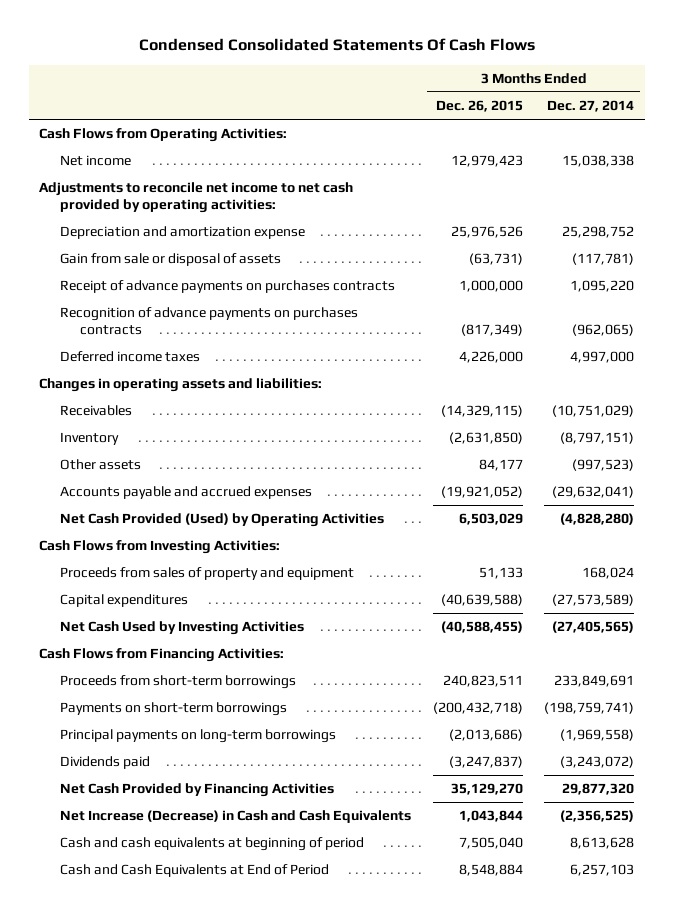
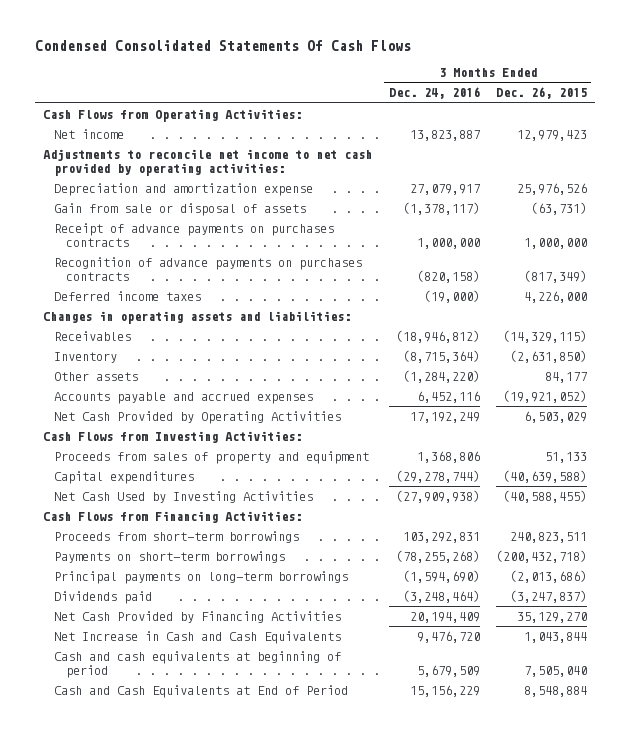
- | 3 Months Ended Dec. 26, 2015 | 3 Months Ended Dec. 27, 2014
+ | 3 Months Ended Dec. 24, 2016 | 3 Months Ended Dec. 26, 2015
- Net Cash Provided (Used) by Operating Activities | 6,503,029 | (4,828,280)
+ Net Cash Provided by Operating Activities | 17,192,249 | 6,503,029
- Net Increase (Decrease) in Cash and Cash Equivalents | 1,043,844 | (2,356,525)
+ Net Increase in Cash and Cash Equivalents | 9,476,720 | 1,043,844

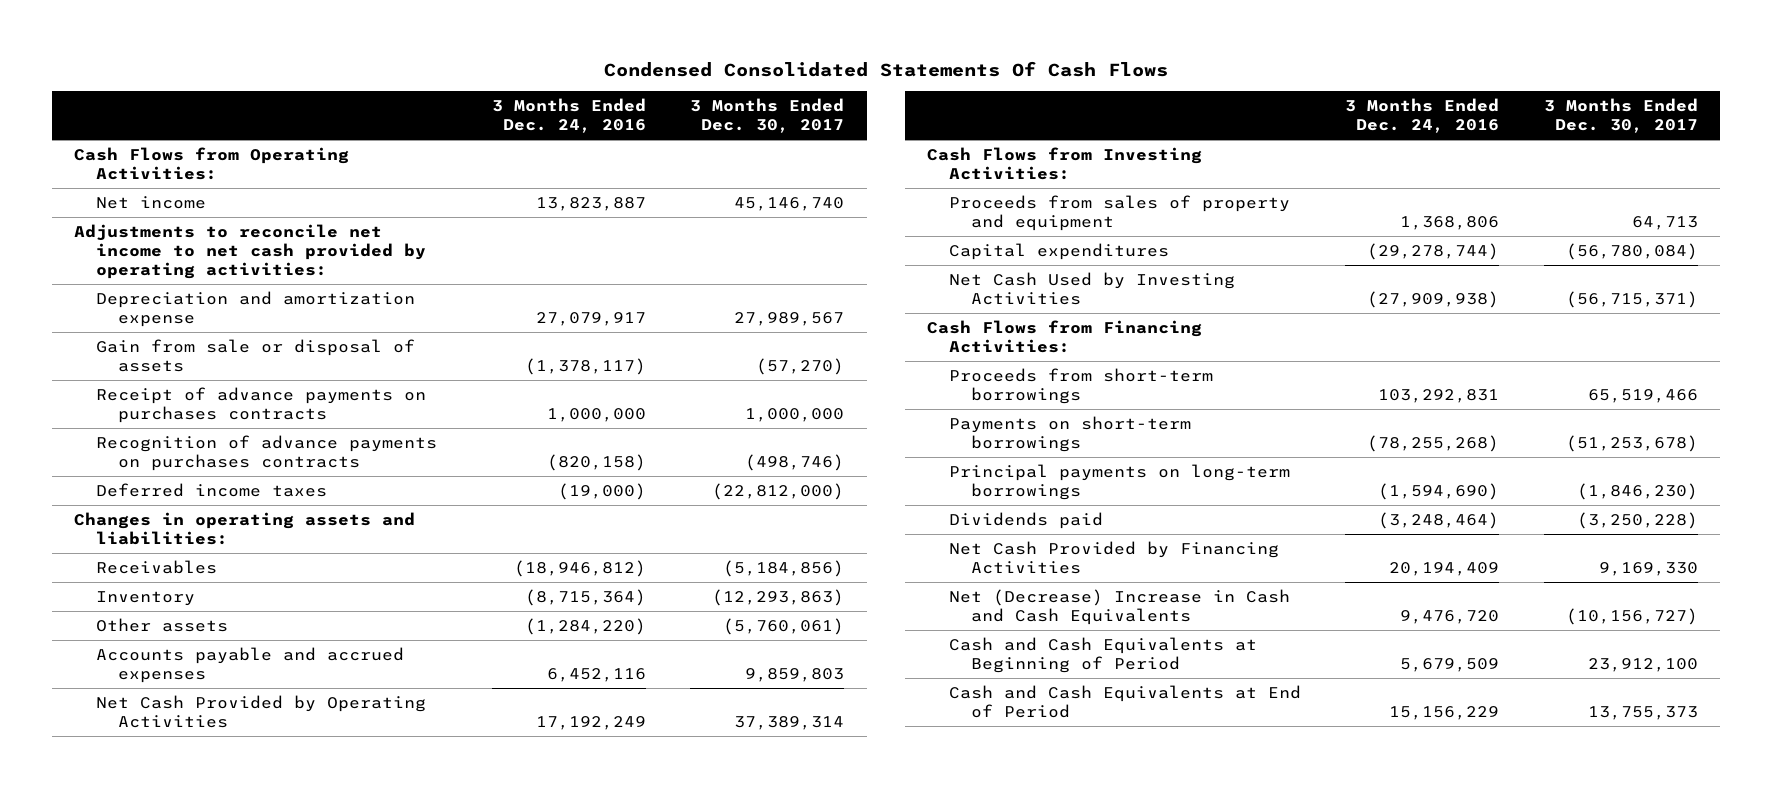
- | 3 Months Ended Dec. 24, 2016 | 3 Months Ended Dec. 26, 2015
+ | 3 Months Ended Dec. 24, 2016 | 3 Months Ended Dec. 30, 2017
- Net Increase in Cash and Cash Equivalents | 9,476,720 | 1,043,844
- Cash and cash equivalents at beginning of period | 5,679,509 | 7,505,040
+ Net (Decrease) Increase in Cash and Cash Equivalents | 9,476,720 | (10,156,727)
+ Cash and Cash Equivalents at Beginning of Period | 5,679,509 | 23,912,100

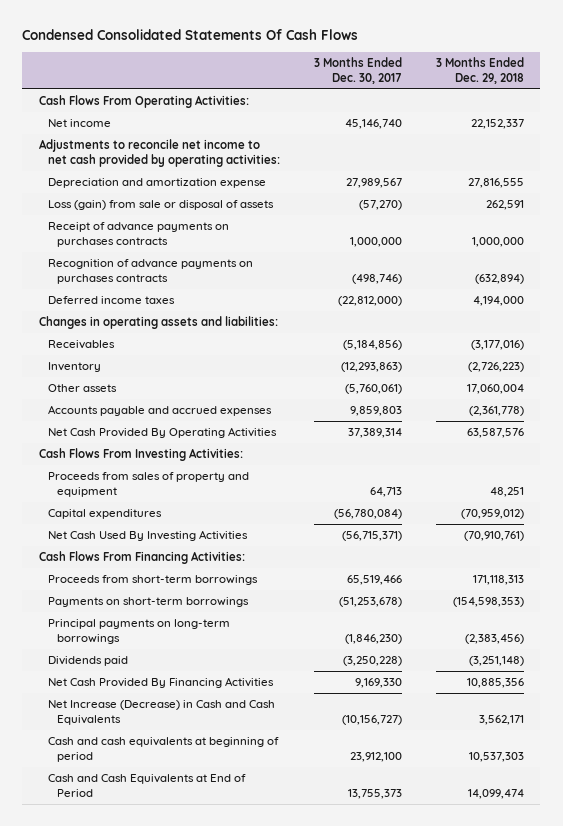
- | 3 Months Ended Dec. 24, 2016 | 3 Months Ended Dec. 30, 2017
+ | 3 Months Ended Dec. 30, 2017 | 3 Months Ended Dec. 29, 2018
- Cash Flows from Operating Activities:
+ Cash Flows From Operating Activities:
- Gain from sale or disposal of assets | (1,378,117) | (57,270)
+ Loss (gain) from sale or disposal of assets | (57,270) | 262,591
- Net Cash Provided by Operating Activities | 17,192,249 | 37,389,314
- Cash Flows from Investing Activities:
+ Net Cash Provided By Operating Activities | 37,389,314 | 63,587,576
+ Cash Flows From Investing Activities:
- Net Cash Used by Investing Activities | (27,909,938) | (56,715,371)
- Cash Flows from Financing Activities:
+ Net Cash Used By Investing Activities | (56,715,371) | (70,910,761)
+ Cash Flows From Financing Activities:
- Net Cash Provided by Financing Activities | 20,194,409 | 9,169,330
- Net (Decrease) Increase in Cash and Cash Equivalents | 9,476,720 | (10,156,727)
- Cash and Cash Equivalents at Beginning of Period | 5,679,509 | 23,912,100
+ Net Cash Provided By Financing Activities | 9,169,330 | 10,885,356
+ Net Increase (Decrease) in Cash and Cash Equivalents | (10,156,727) | 3,562,171
+ Cash and cash equivalents at beginning of period | 23,912,100 | 10,537,303

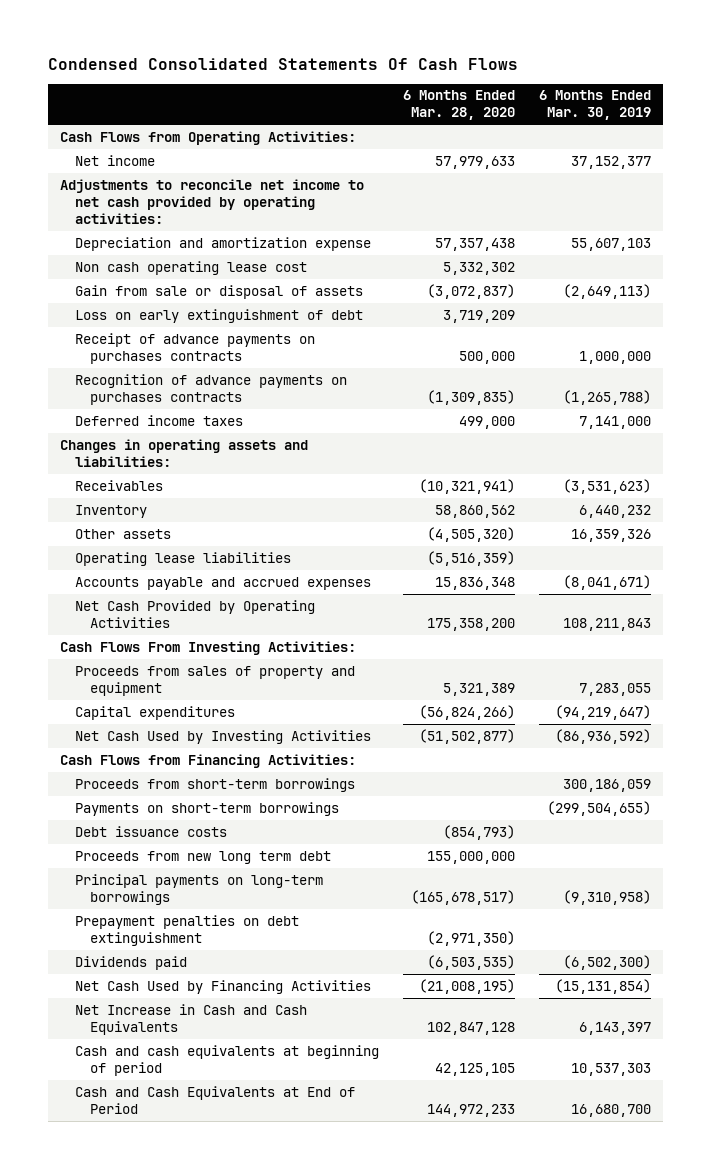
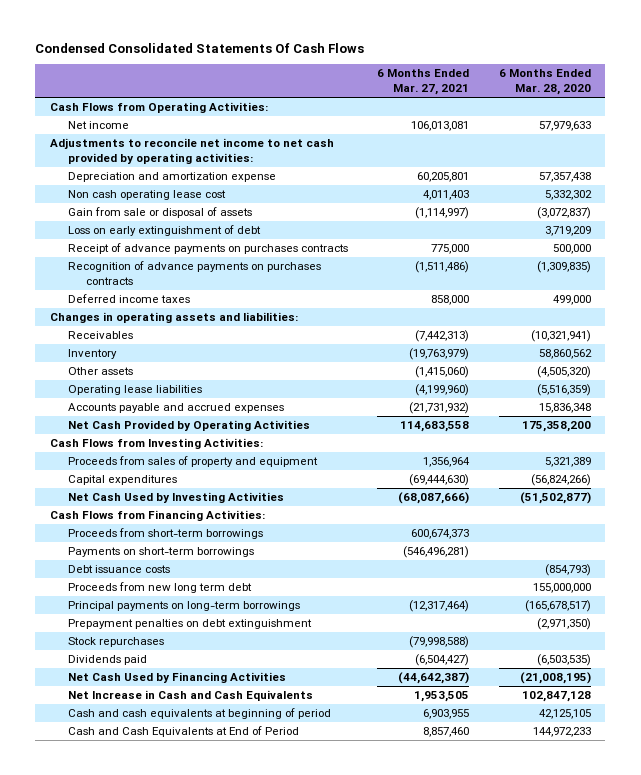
- | 6 Months Ended Mar. 28, 2020 | 6 Months Ended Mar. 30, 2019
+ | 6 Months Ended Mar. 27, 2021 | 6 Months Ended Mar. 28, 2020
- Cash Flows From Investing Activities:
+ Cash Flows from Investing Activities:
+ Stock repurchases | (79,998,588) |

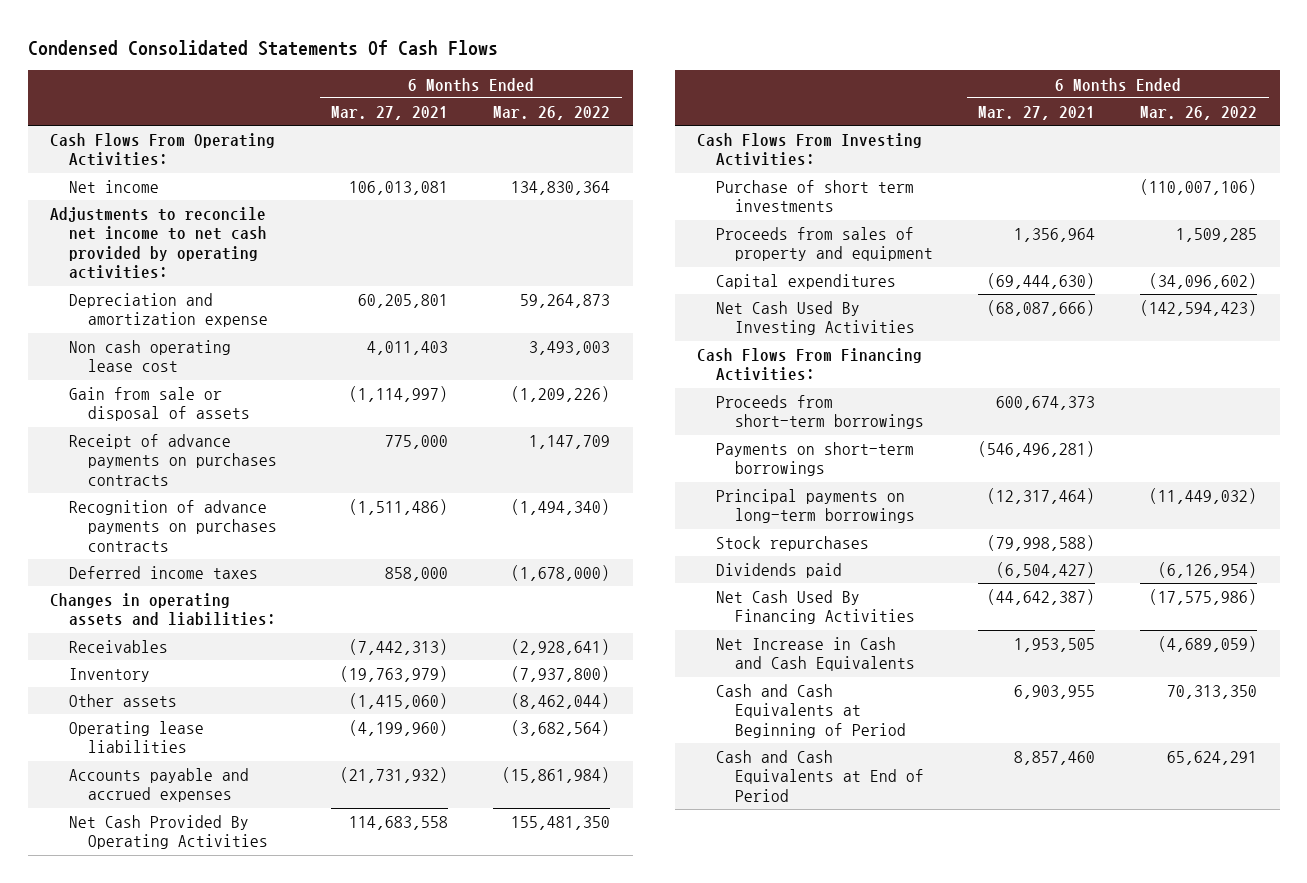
- | 6 Months Ended Mar. 27, 2021 | 6 Months Ended Mar. 28, 2020
+ | 6 Months Ended Mar. 27, 2021 | 6 Months Ended Mar. 26, 2022
- Cash Flows from Operating Activities:
+ Cash Flows From Operating Activities:
- Loss on early extinguishment of debt | | 3,719,209
- Net Cash Provided by Operating Activities | 114,683,558 | 175,358,200
- Cash Flows from Investing Activities:
+ Net Cash Provided By Operating Activities | 114,683,558 | 155,481,350
+ Cash Flows From Investing Activities:
+ Purchase of short term investments | | (110,007,106)
- Net Cash Used by Investing Activities | (68,087,666) | (51,502,877)
- Cash Flows from Financing Activities:
+ Net Cash Used By Investing Activities | (68,087,666) | (142,594,423)
+ Cash Flows From Financing Activities:
- Debt issuance costs | | (854,793)
- Proceeds from new long term debt | | 155,000,000
- Prepayment penalties on debt extinguishment | | (2,971,350)
- Net Cash Used by Financing Activities | (44,642,387) | (21,008,195)
+ Net Cash Used By Financing Activities | (44,642,387) | (17,575,986)
- Cash and cash equivalents at beginning of period | 6,903,955 | 42,125,105
+ Cash and Cash Equivalents at Beginning of Period | 6,903,955 | 70,313,350

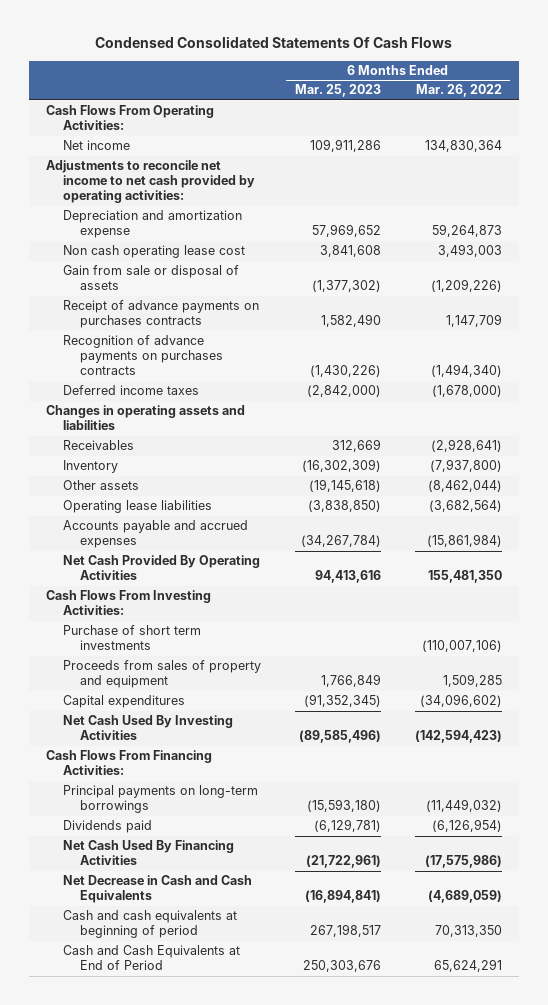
- | 6 Months Ended Mar. 27, 2021 | 6 Months Ended Mar. 26, 2022
+ | 6 Months Ended Mar. 25, 2023 | 6 Months Ended Mar. 26, 2022
- Changes in operating assets and liabilities:
+ Changes in operating assets and liabilities
- Proceeds from short-term borrowings | 600,674,373 |
- Payments on short-term borrowings | (546,496,281) |
- Stock repurchases | (79,998,588) |
- Net Increase in Cash and Cash Equivalents | 1,953,505 | (4,689,059)
- Cash and Cash Equivalents at Beginning of Period | 6,903,955 | 70,313,350
+ Net Decrease in Cash and Cash Equivalents | (16,894,841) | (4,689,059)
+ Cash and cash equivalents at beginning of period | 267,198,517 | 70,313,350

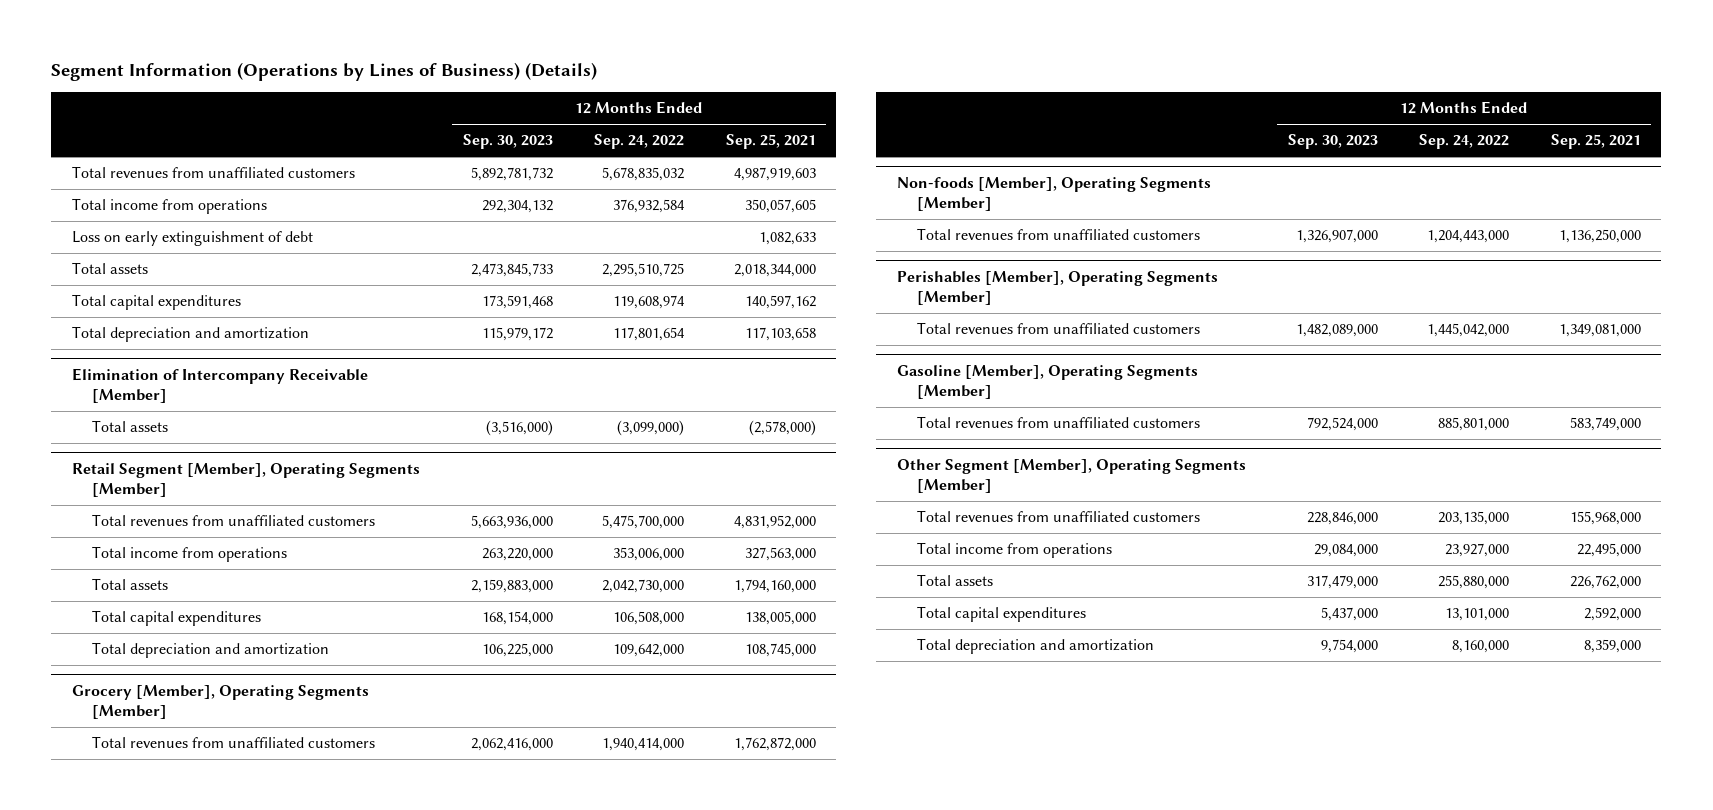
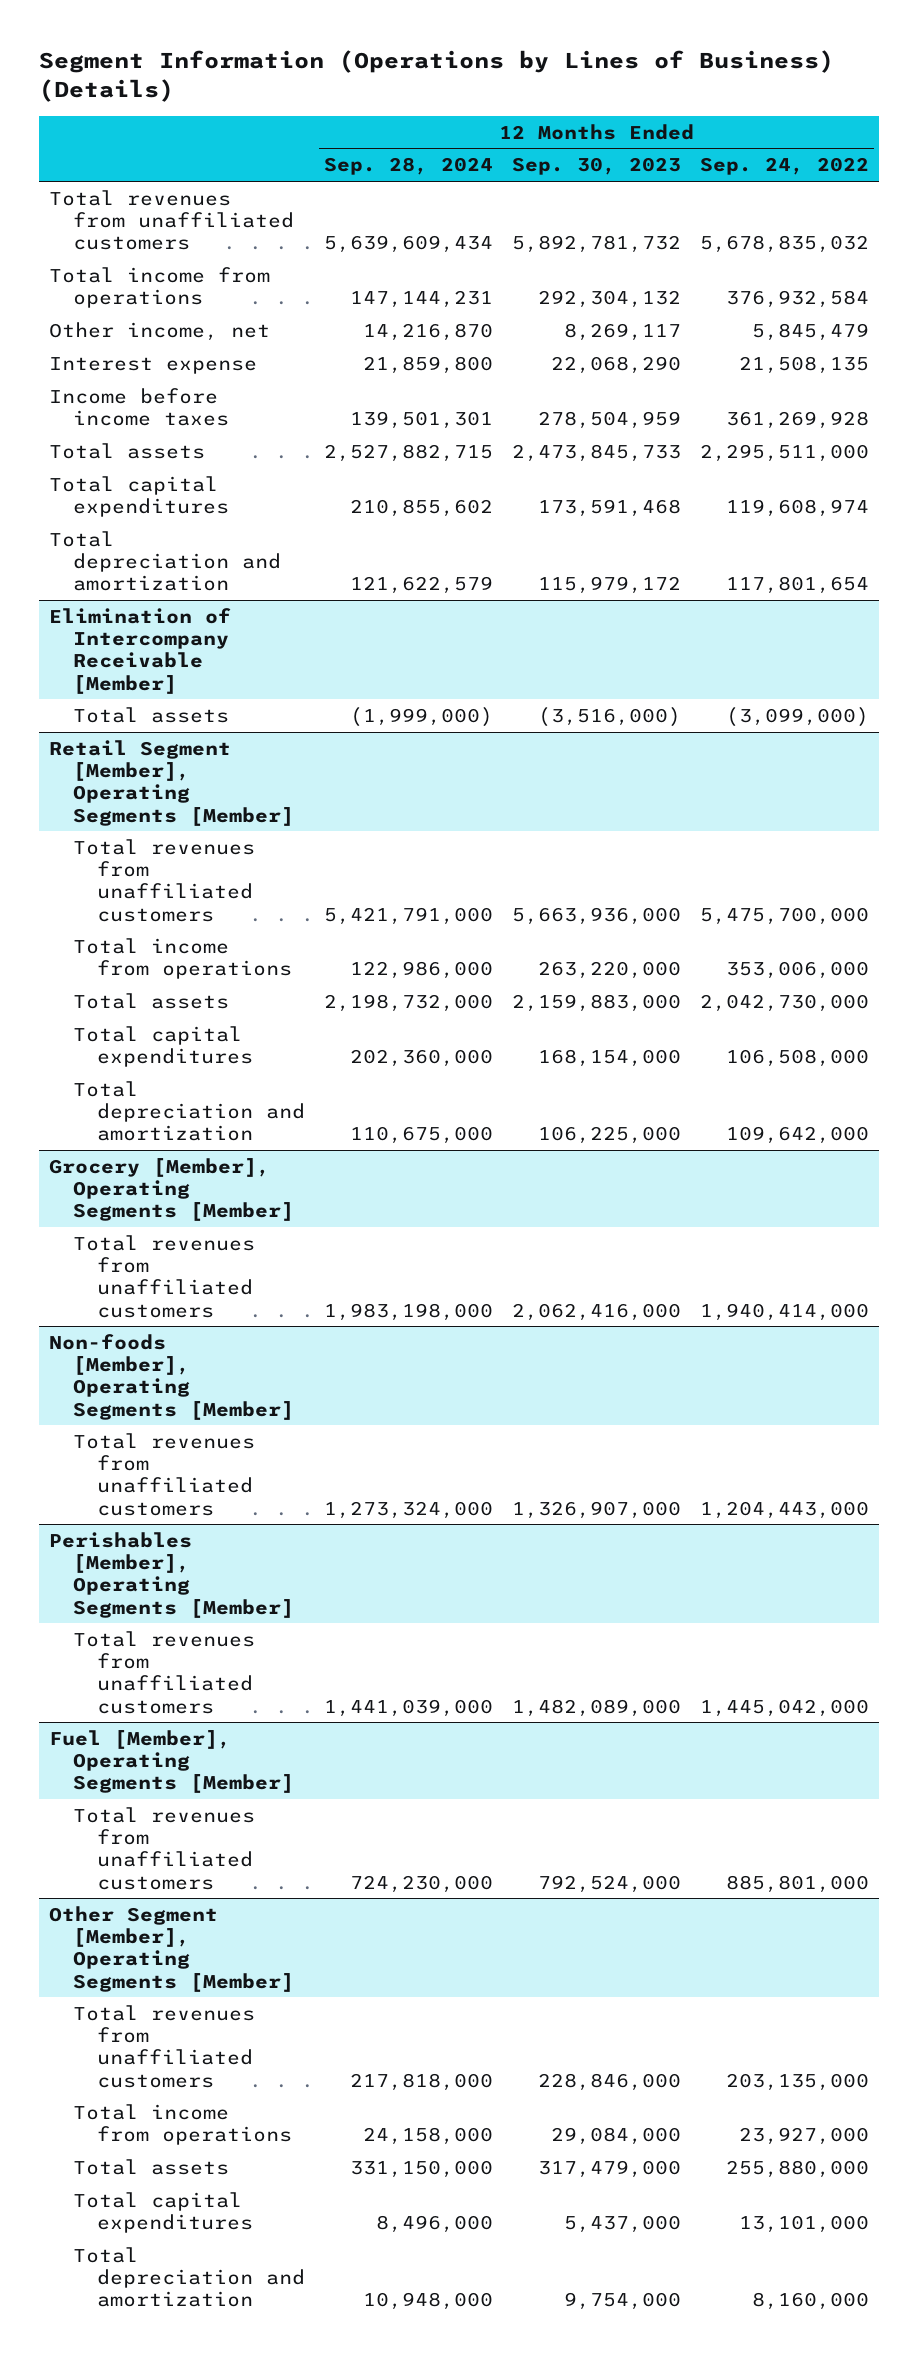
- | 12 Months Ended Sep. 30, 2023 | 12 Months Ended Sep. 24, 2022 | 12 Months Ended Sep. 25, 2021
+ | 12 Months Ended Sep. 28, 2024 | 12 Months Ended Sep. 30, 2023 | 12 Months Ended Sep. 24, 2022
- Loss on early extinguishment of debt | | | 1,082,633
- Total assets | 2,473,845,733 | 2,295,510,725 | 2,018,344,000
+ Other income, net | 14,216,870 | 8,269,117 | 5,845,479
+ Interest expense | 21,859,800 | 22,068,290 | 21,508,135
+ Income before income taxes | 139,501,301 | 278,504,959 | 361,269,928
+ Total assets | 2,527,882,715 | 2,473,845,733 | 2,295,511,000
- Gasoline [Member], Operating Segments [Member]
+ Fuel [Member], Operating Segments [Member]

